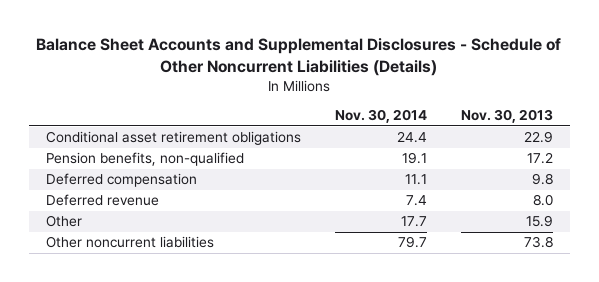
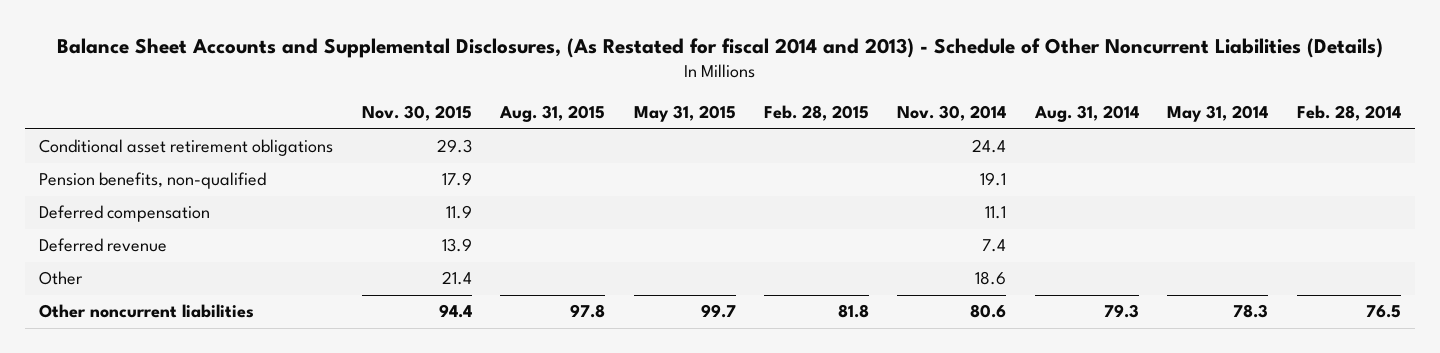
- Balance Sheet Accounts and Supplemental Disclosures - Schedule of Other Noncurrent Liabilities (Details)
+ Balance Sheet Accounts and Supplemental Disclosures, (As Restated for fiscal 2014 and 2013) - Schedule of Other Noncurrent Liabilities (Details)
- | Nov. 30, 2014 | Nov. 30, 2013
+ | Nov. 30, 2015 | Aug. 31, 2015 | May 31, 2015 | Feb. 28, 2015 | Nov. 30, 2014 | Aug. 31, 2014 | May 31, 2014 | Feb. 28, 2014
- Other | 17.7 | 15.9
- Other noncurrent liabilities | 79.7 | 73.8
+ Other | 21.4 | | | | 18.6 | | |
+ Other noncurrent liabilities | 94.4 | 97.8 | 99.7 | 81.8 | 80.6 | 79.3 | 78.3 | 76.5

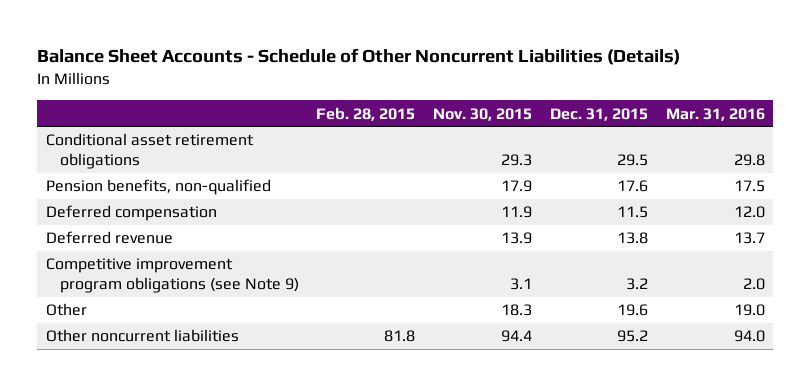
- Balance Sheet Accounts and Supplemental Disclosures, (As Restated for fiscal 2014 and 2013) - Schedule of Other Noncurrent Liabilities (Details)
+ Balance Sheet Accounts - Schedule of Other Noncurrent Liabilities (Details)
- | Nov. 30, 2015 | Aug. 31, 2015 | May 31, 2015 | Feb. 28, 2015 | Nov. 30, 2014 | Aug. 31, 2014 | May 31, 2014 | Feb. 28, 2014
+ | Feb. 28, 2015 | Nov. 30, 2015 | Dec. 31, 2015 | Mar. 31, 2016
- Other | 21.4 | | | | 18.6 | | |
+ Competitive improvement program obligations (see Note 9) | | 3.1 | 3.2 | 2.0
+ Other | | 18.3 | 19.6 | 19.0

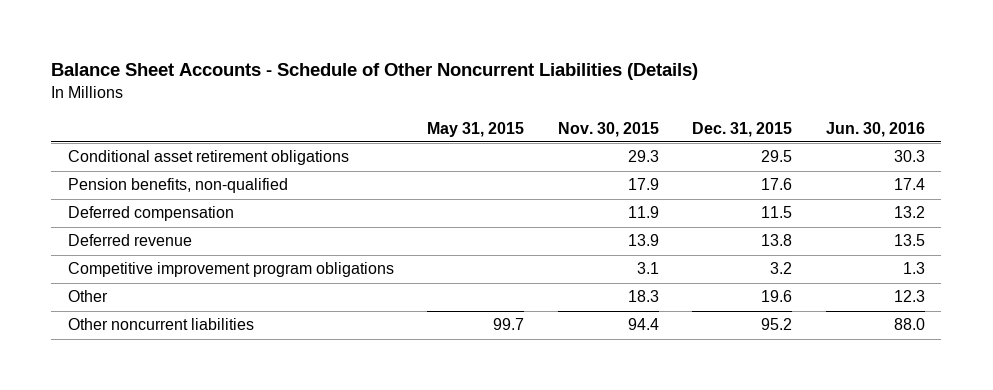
- | Feb. 28, 2015 | Nov. 30, 2015 | Dec. 31, 2015 | Mar. 31, 2016
+ | May 31, 2015 | Nov. 30, 2015 | Dec. 31, 2015 | Jun. 30, 2016
- Competitive improvement program obligations (see Note 9) | | 3.1 | 3.2 | 2.0
+ Competitive improvement program obligations | | 3.1 | 3.2 | 1.3

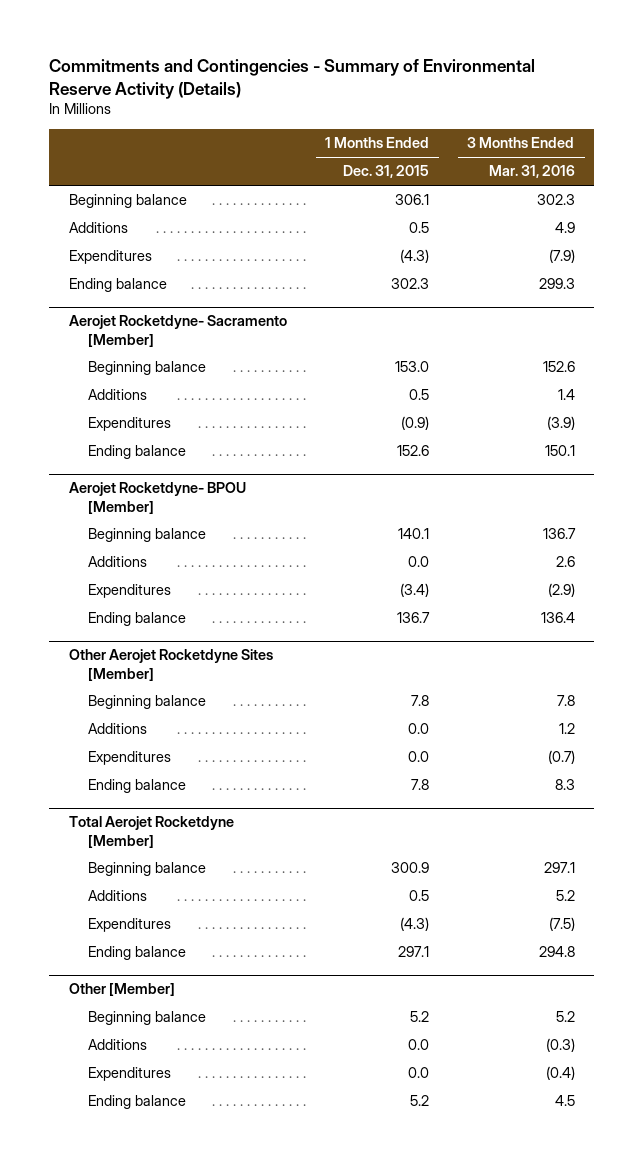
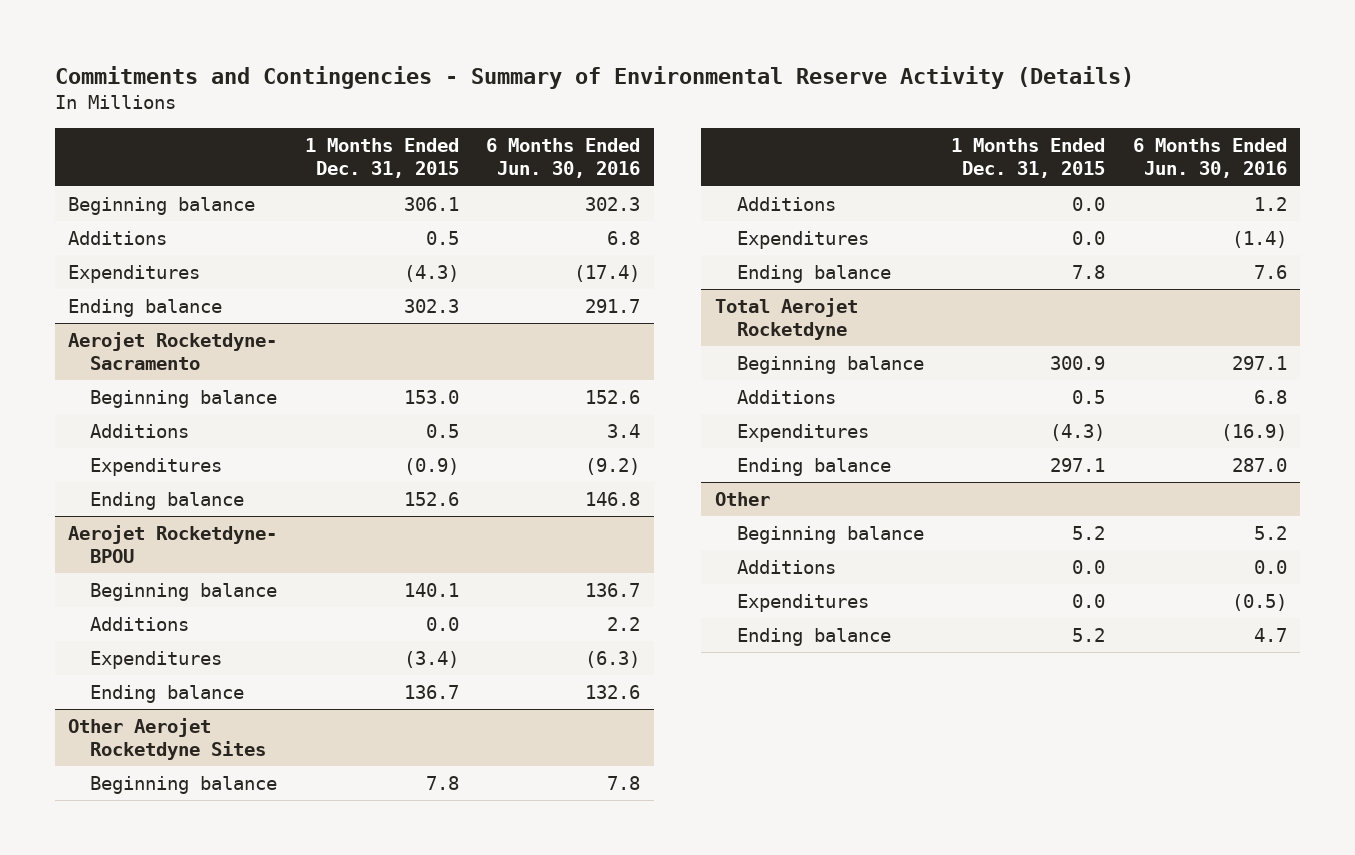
- | 1 Months Ended Dec. 31, 2015 | 3 Months Ended Mar. 31, 2016
+ | 1 Months Ended Dec. 31, 2015 | 6 Months Ended Jun. 30, 2016
- Aerojet Rocketdyne- Sacramento [Member]
+ Aerojet Rocketdyne- Sacramento
- Aerojet Rocketdyne- BPOU [Member]
+ Aerojet Rocketdyne- BPOU
- Other Aerojet Rocketdyne Sites [Member]
+ Other Aerojet Rocketdyne Sites
- Total Aerojet Rocketdyne [Member]
+ Total Aerojet Rocketdyne
- Other [Member]
+ Other

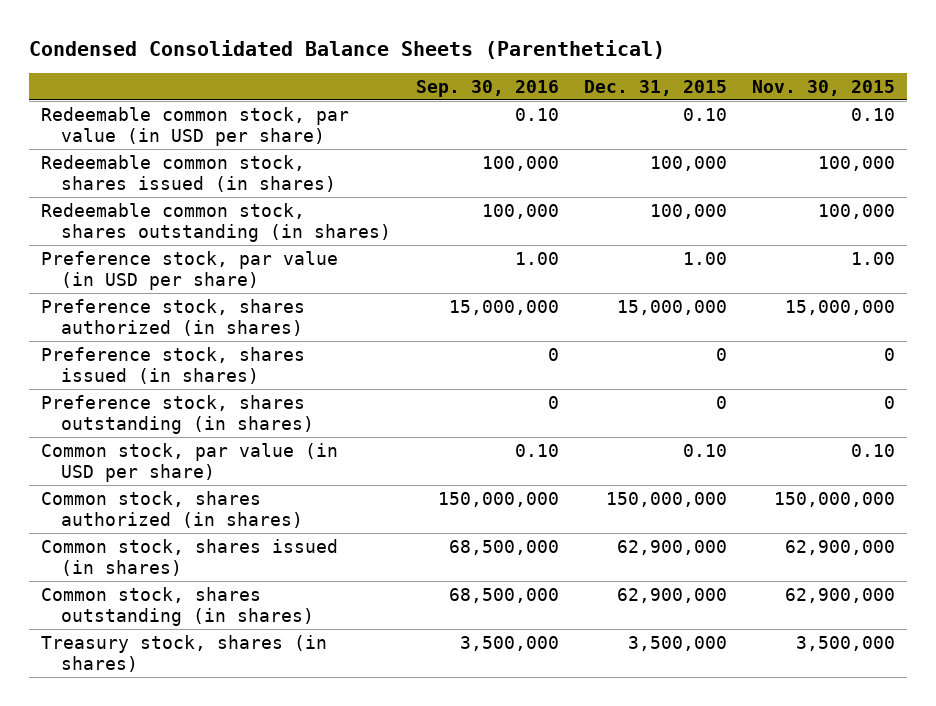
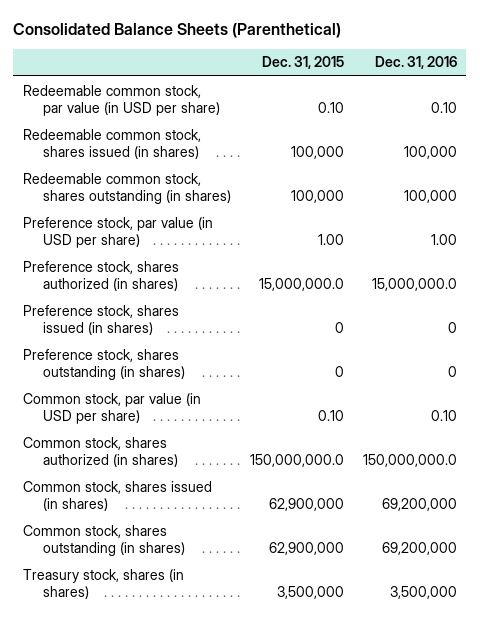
- Condensed Consolidated Balance Sheets (Parenthetical)
+ Consolidated Balance Sheets (Parenthetical)
- | Sep. 30, 2016 | Dec. 31, 2015 | Nov. 30, 2015
+ | Dec. 31, 2015 | Dec. 31, 2016
- Preference stock, shares authorized (in shares) | 15,000,000 | 15,000,000 | 15,000,000
+ Preference stock, shares authorized (in shares) | 15,000,000.0 | 15,000,000.0
- Common stock, shares authorized (in shares) | 150,000,000 | 150,000,000 | 150,000,000
+ Common stock, shares authorized (in shares) | 150,000,000.0 | 150,000,000.0

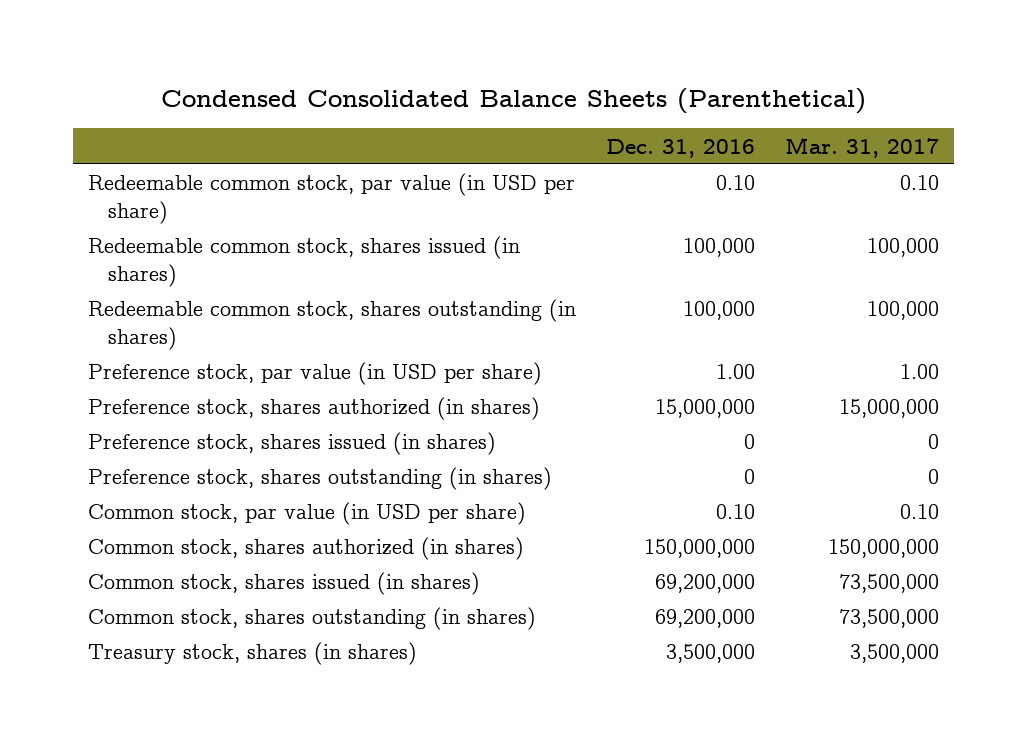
- Consolidated Balance Sheets (Parenthetical)
+ Condensed Consolidated Balance Sheets (Parenthetical)
- | Dec. 31, 2015 | Dec. 31, 2016
+ | Dec. 31, 2016 | Mar. 31, 2017
- Preference stock, shares authorized (in shares) | 15,000,000.0 | 15,000,000.0
+ Preference stock, shares authorized (in shares) | 15,000,000 | 15,000,000
- Common stock, shares authorized (in shares) | 150,000,000.0 | 150,000,000.0
+ Common stock, shares authorized (in shares) | 150,000,000 | 150,000,000

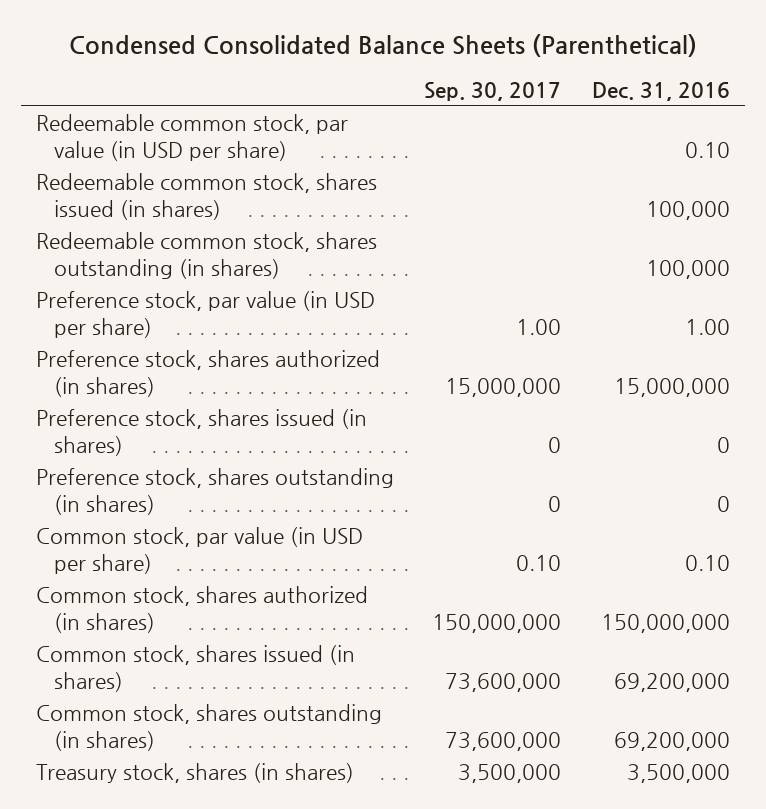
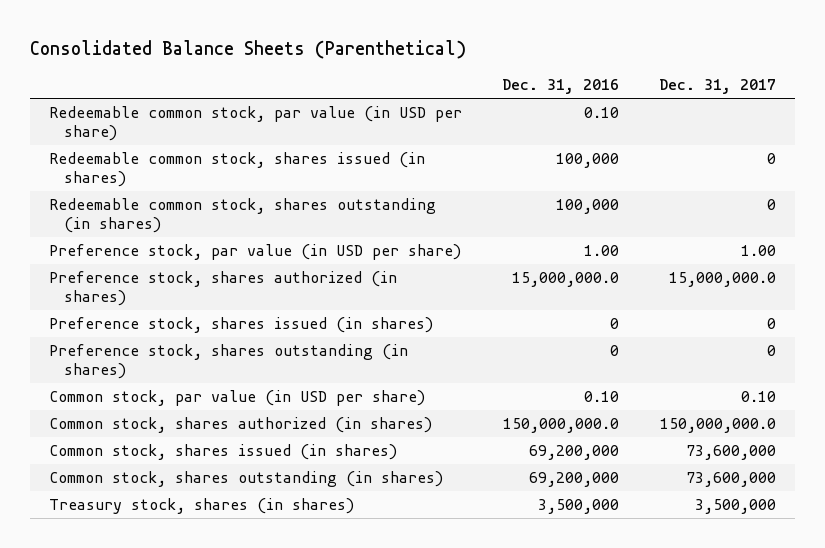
- Condensed Consolidated Balance Sheets (Parenthetical)
+ Consolidated Balance Sheets (Parenthetical)
- | Sep. 30, 2017 | Dec. 31, 2016
+ | Dec. 31, 2016 | Dec. 31, 2017
- Preference stock, shares authorized (in shares) | 15,000,000 | 15,000,000
+ Preference stock, shares authorized (in shares) | 15,000,000.0 | 15,000,000.0
- Common stock, shares authorized (in shares) | 150,000,000 | 150,000,000
+ Common stock, shares authorized (in shares) | 150,000,000.0 | 150,000,000.0

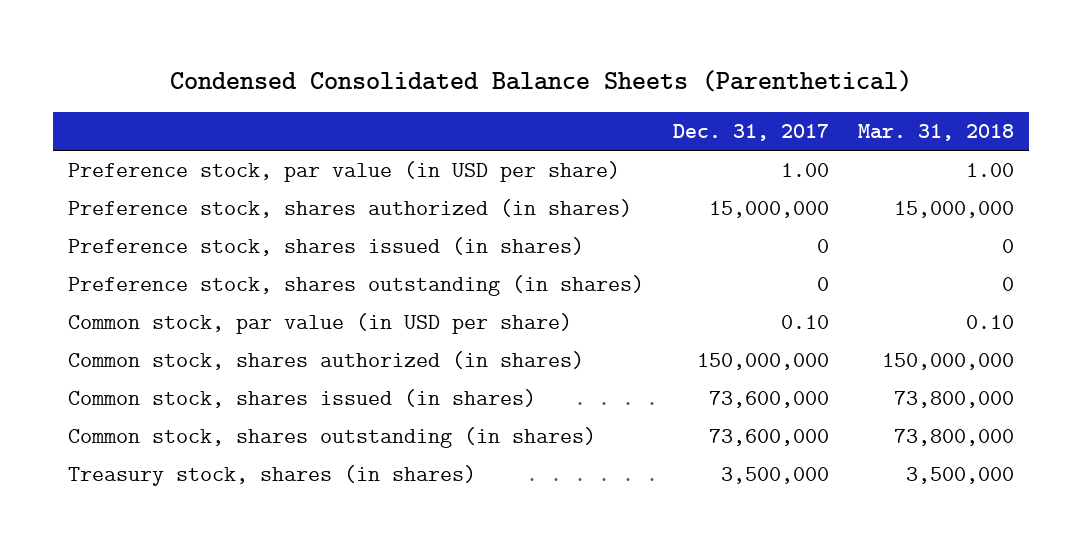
- Consolidated Balance Sheets (Parenthetical)
+ Condensed Consolidated Balance Sheets (Parenthetical)
- | Dec. 31, 2016 | Dec. 31, 2017
+ | Dec. 31, 2017 | Mar. 31, 2018
- Redeemable common stock, par value (in USD per share) | 0.10 |
- Redeemable common stock, shares issued (in shares) | 100,000 | 0
- Redeemable common stock, shares outstanding (in shares) | 100,000 | 0
- Preference stock, shares authorized (in shares) | 15,000,000.0 | 15,000,000.0
+ Preference stock, shares authorized (in shares) | 15,000,000 | 15,000,000
- Common stock, shares authorized (in shares) | 150,000,000.0 | 150,000,000.0
+ Common stock, shares authorized (in shares) | 150,000,000 | 150,000,000

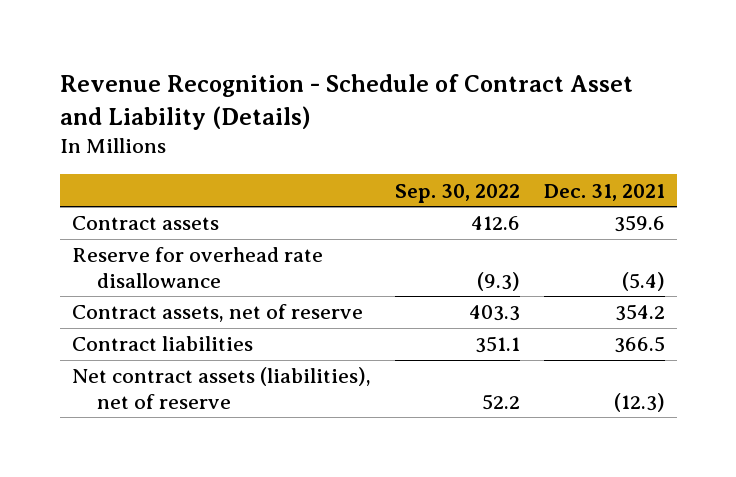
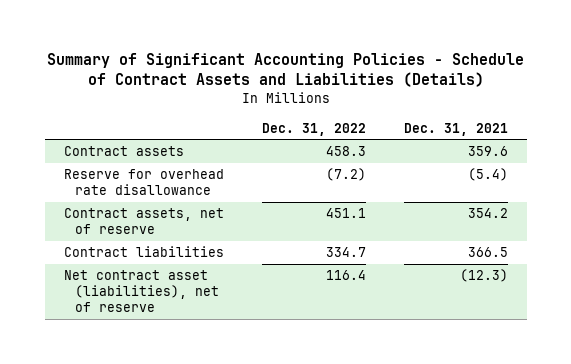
- Revenue Recognition - Schedule of Contract Asset and Liability (Details)
+ Summary of Significant Accounting Policies - Schedule of Contract Assets and Liabilities (Details)
- | Sep. 30, 2022 | Dec. 31, 2021
+ | Dec. 31, 2022 | Dec. 31, 2021
- Net contract assets (liabilities), net of reserve | 52.2 | (12.3)
+ Net contract asset (liabilities), net of reserve | 116.4 | (12.3)

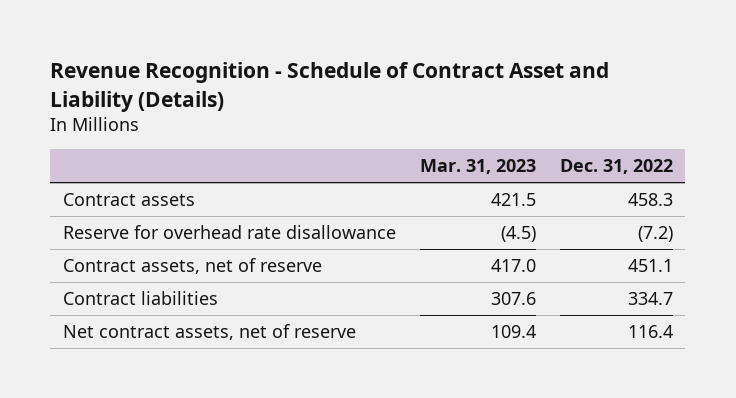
- Summary of Significant Accounting Policies - Schedule of Contract Assets and Liabilities (Details)
+ Revenue Recognition - Schedule of Contract Asset and Liability (Details)
- | Dec. 31, 2022 | Dec. 31, 2021
+ | Mar. 31, 2023 | Dec. 31, 2022
- Net contract asset (liabilities), net of reserve | 116.4 | (12.3)
+ Net contract assets, net of reserve | 109.4 | 116.4

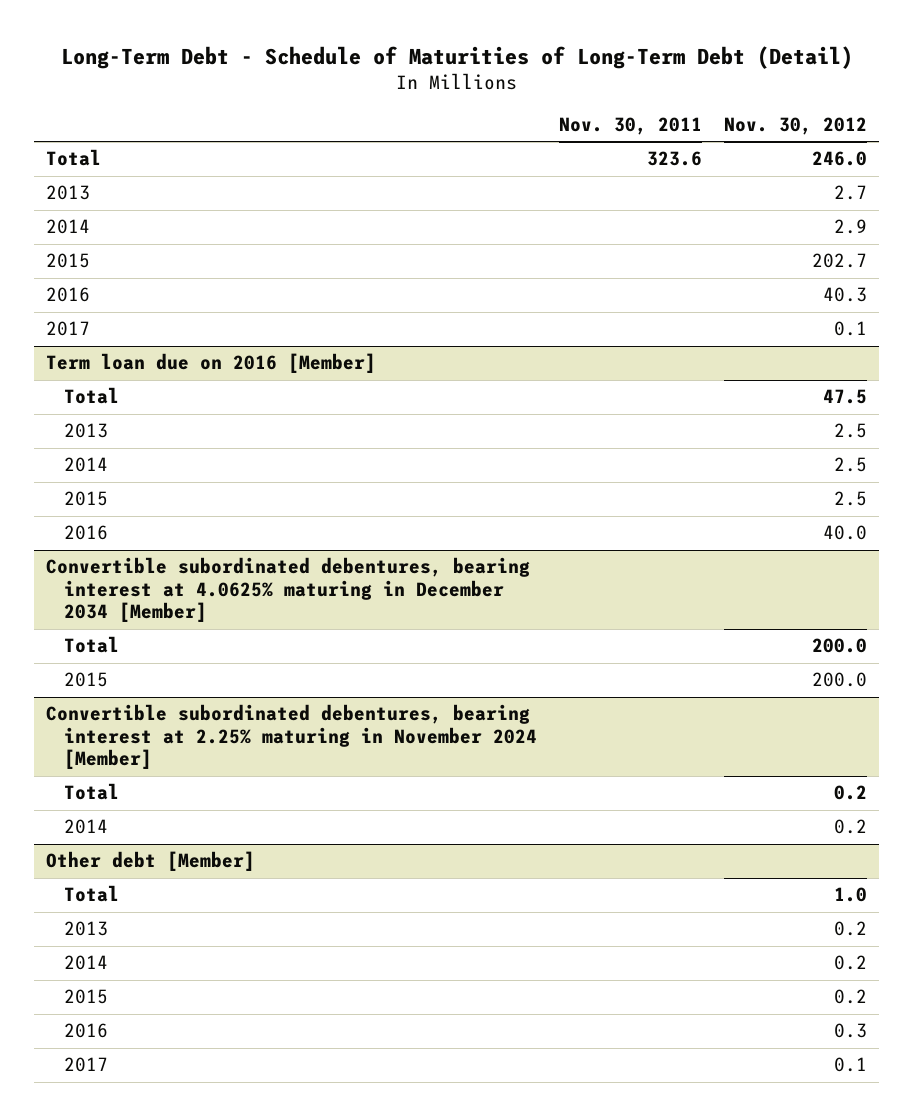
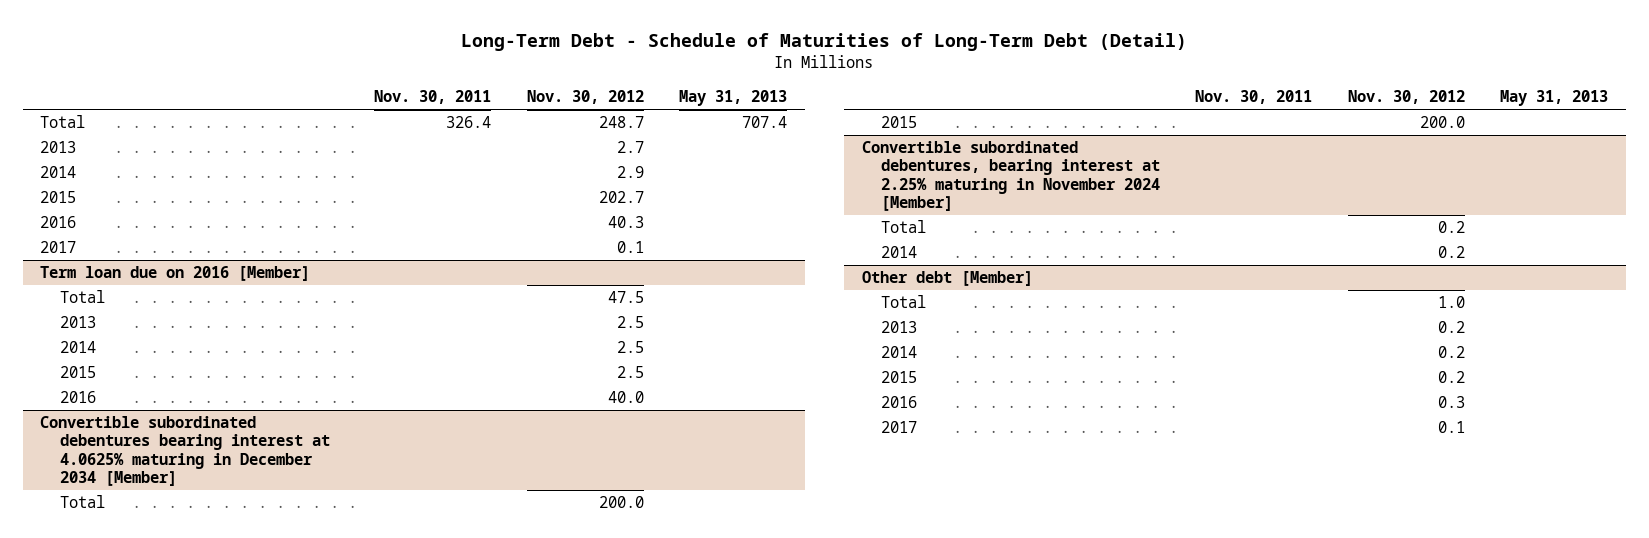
- | Nov. 30, 2011 | Nov. 30, 2012
+ | Nov. 30, 2011 | Nov. 30, 2012 | May 31, 2013
- Total | 323.6 | 246.0
+ Total | 326.4 | 248.7 | 707.4
- Convertible subordinated debentures, bearing interest at 4.0625% maturing in December 2034 [Member]
+ Convertible subordinated debentures bearing interest at 4.0625% maturing in December 2034 [Member]

